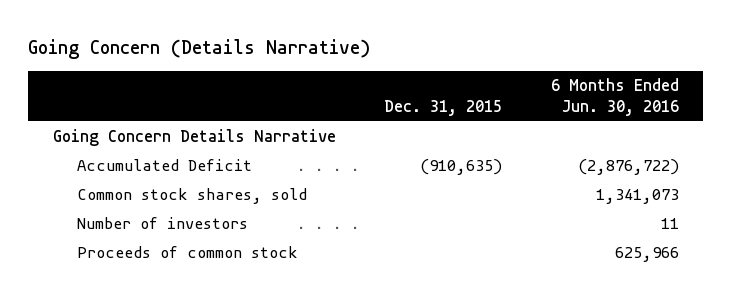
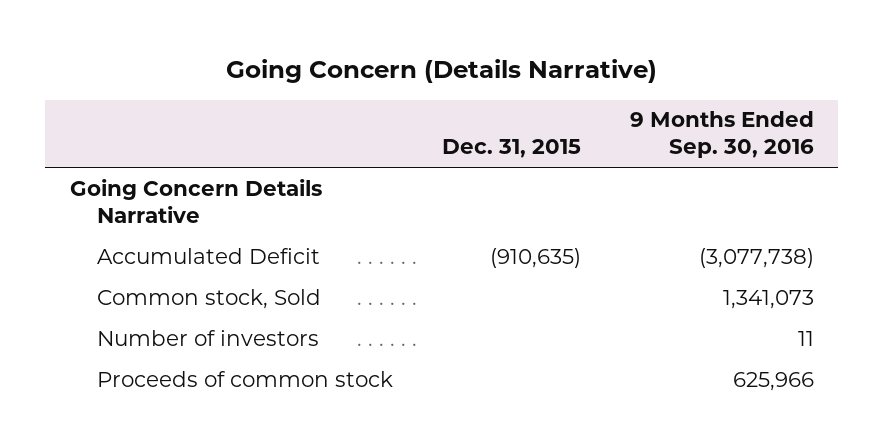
- | Dec. 31, 2015 | 6 Months Ended Jun. 30, 2016
+ | Dec. 31, 2015 | 9 Months Ended Sep. 30, 2016
- Common stock shares, sold | | 1,341,073
+ Common stock, Sold | | 1,341,073

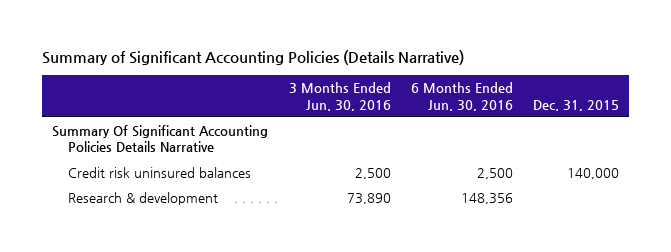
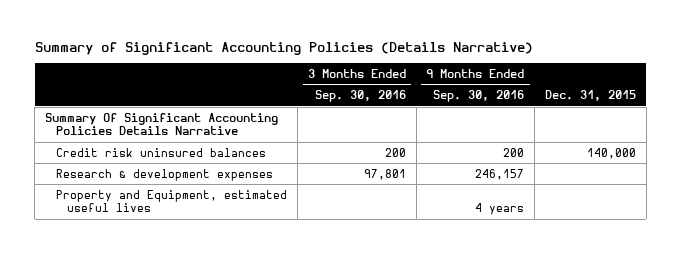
- | 3 Months Ended Jun. 30, 2016 | 6 Months Ended Jun. 30, 2016 | Dec. 31, 2015
+ | 3 Months Ended Sep. 30, 2016 | 9 Months Ended Sep. 30, 2016 | Dec. 31, 2015
- Research & development | 73,890 | 148,356 |
+ Research & development expenses | 97,801 | 246,157 |
+ Property and Equipment, estimated useful lives | | 4 years |

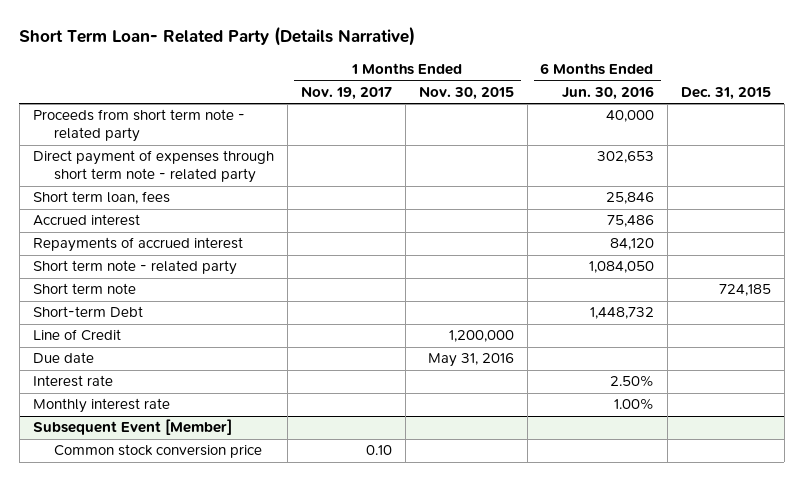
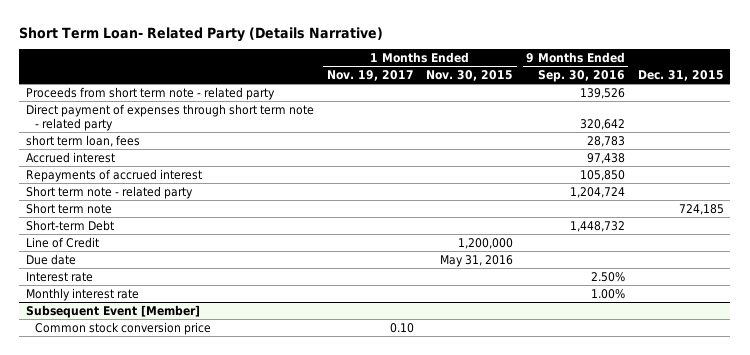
- | 1 Months Ended Nov. 19, 2017 | 1 Months Ended Nov. 30, 2015 | 6 Months Ended Jun. 30, 2016 | Dec. 31, 2015
+ | 1 Months Ended Nov. 19, 2017 | 1 Months Ended Nov. 30, 2015 | 9 Months Ended Sep. 30, 2016 | Dec. 31, 2015
- Short term loan, fees | | | 25,846 |
+ short term loan, fees | | | 28,783 |

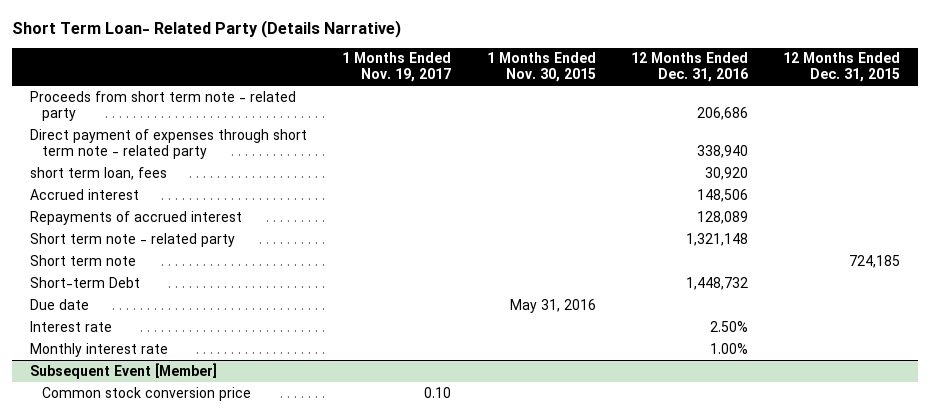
- | 1 Months Ended Nov. 19, 2017 | 1 Months Ended Nov. 30, 2015 | 9 Months Ended Sep. 30, 2016 | Dec. 31, 2015
+ | 1 Months Ended Nov. 19, 2017 | 1 Months Ended Nov. 30, 2015 | 12 Months Ended Dec. 31, 2016 | 12 Months Ended Dec. 31, 2015
- Line of Credit | | 1,200,000 | |

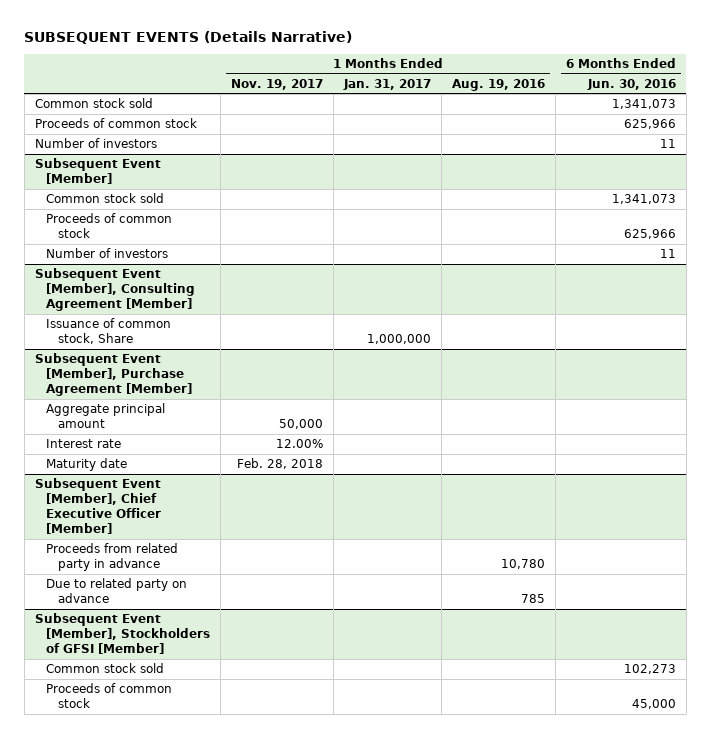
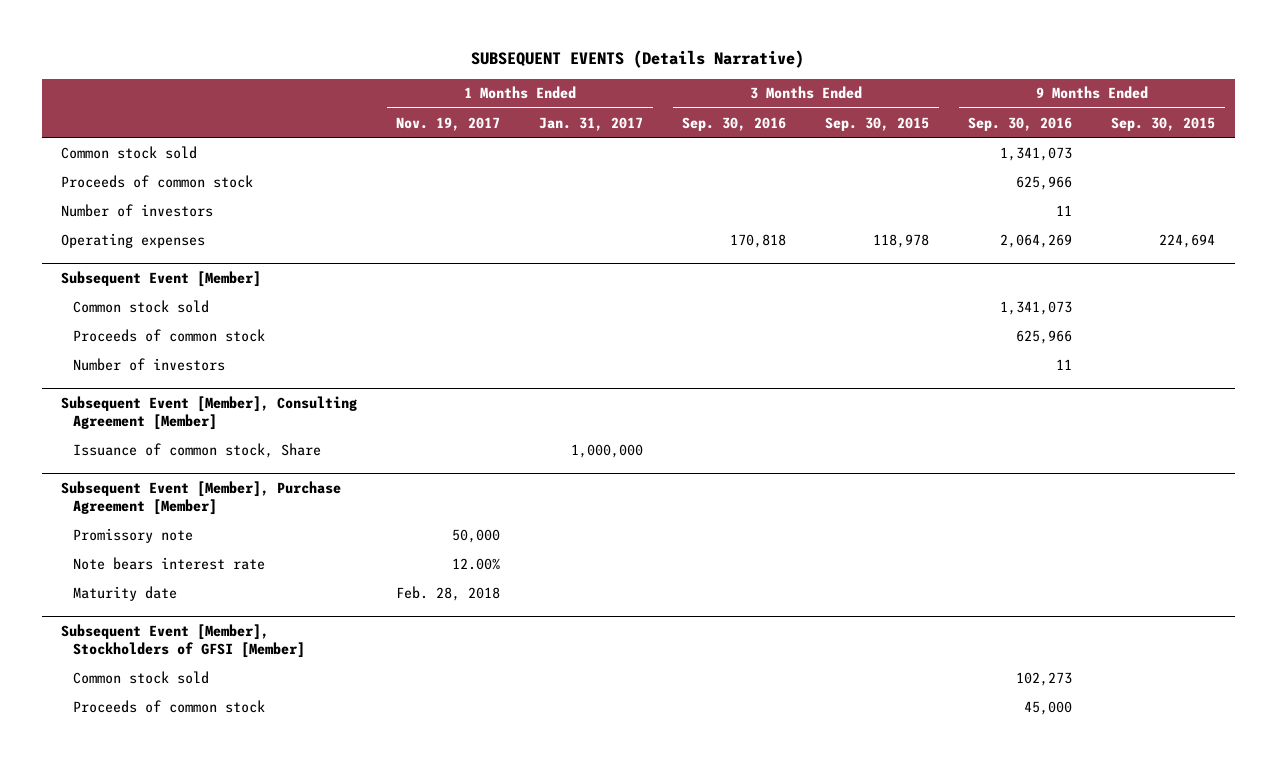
- | 1 Months Ended Nov. 19, 2017 | 1 Months Ended Jan. 31, 2017 | 1 Months Ended Aug. 19, 2016 | 6 Months Ended Jun. 30, 2016
+ | 1 Months Ended Nov. 19, 2017 | 1 Months Ended Jan. 31, 2017 | 3 Months Ended Sep. 30, 2016 | 3 Months Ended Sep. 30, 2015 | 9 Months Ended Sep. 30, 2016 | 9 Months Ended Sep. 30, 2015
+ Operating expenses | | | 170,818 | 118,978 | 2,064,269 | 224,694
@ Subsequent Event [Member], Purchase Agreement [Member]
- Aggregate principal amount | 50,000 | | |
- Interest rate | 12.00% | | |
+ Promissory note | 50,000 | | | | |
+ Note bears interest rate | 12.00% | | | | |
- Subsequent Event [Member], Chief Executive Officer [Member]
- Proceeds from related party in advance | | | 10,780 |
- Due to related party on advance | | | 785 |

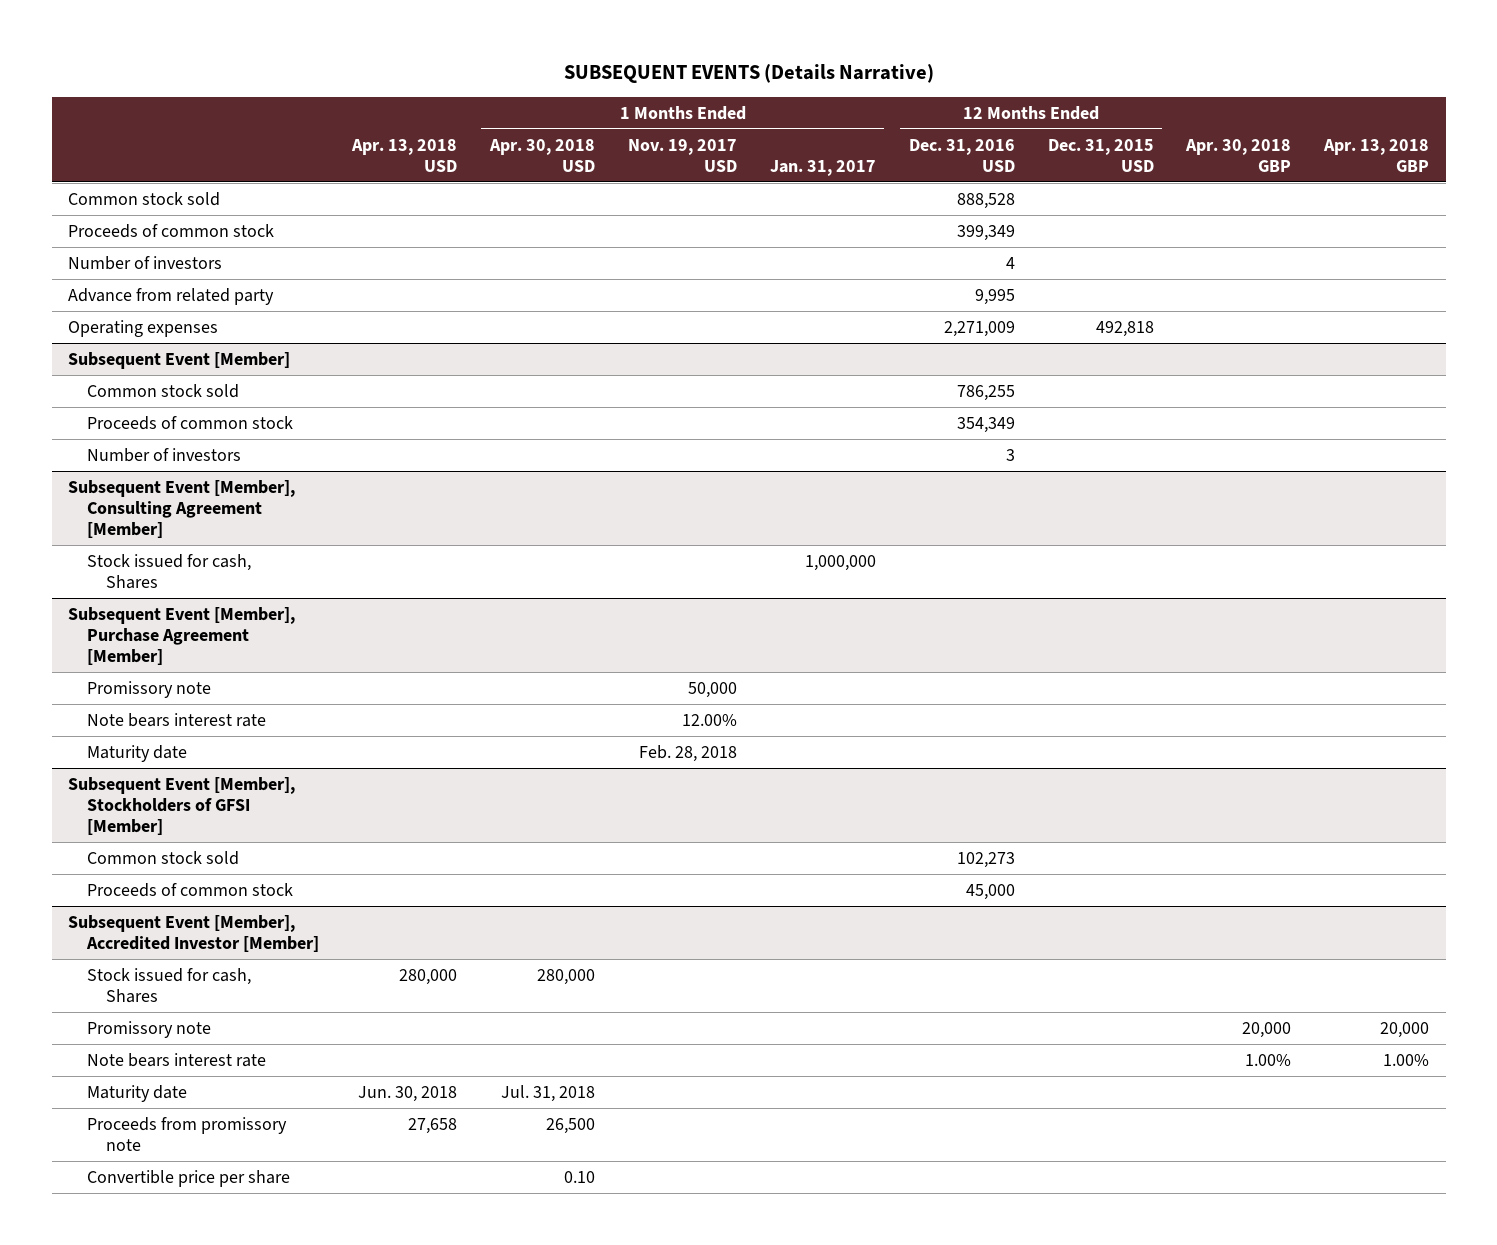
- | 1 Months Ended Nov. 19, 2017 | 1 Months Ended Jan. 31, 2017 | 3 Months Ended Sep. 30, 2016 | 3 Months Ended Sep. 30, 2015 | 9 Months Ended Sep. 30, 2016 | 9 Months Ended Sep. 30, 2015
+ | Apr. 13, 2018 USD | 1 Months Ended Apr. 30, 2018 USD | 1 Months Ended Nov. 19, 2017 USD | 1 Months Ended Jan. 31, 2017 | 12 Months Ended Dec. 31, 2016 USD | 12 Months Ended Dec. 31, 2015 USD | Apr. 30, 2018 GBP | Apr. 13, 2018 GBP
+ Advance from related party | | | | | 9,995 | | |
@ Subsequent Event [Member], Consulting Agreement [Member]
- Issuance of common stock, Share | | 1,000,000 | | | |
+ Stock issued for cash, Shares | | | | 1,000,000 | | | |
+ Subsequent Event [Member], Accredited Investor [Member]
+ Stock issued for cash, Shares | 280,000 | 280,000 | | | | | |
+ Promissory note | | | | | | | 20,000 | 20,000
+ Note bears interest rate | | | | | | | 1.00% | 1.00%
+ Maturity date | Jun. 30, 2018 | Jul. 31, 2018 | | | | | |
+ Proceeds from promissory note | 27,658 | 26,500 | | | | | |
+ Convertible price per share | | 0.10 | | | | | |

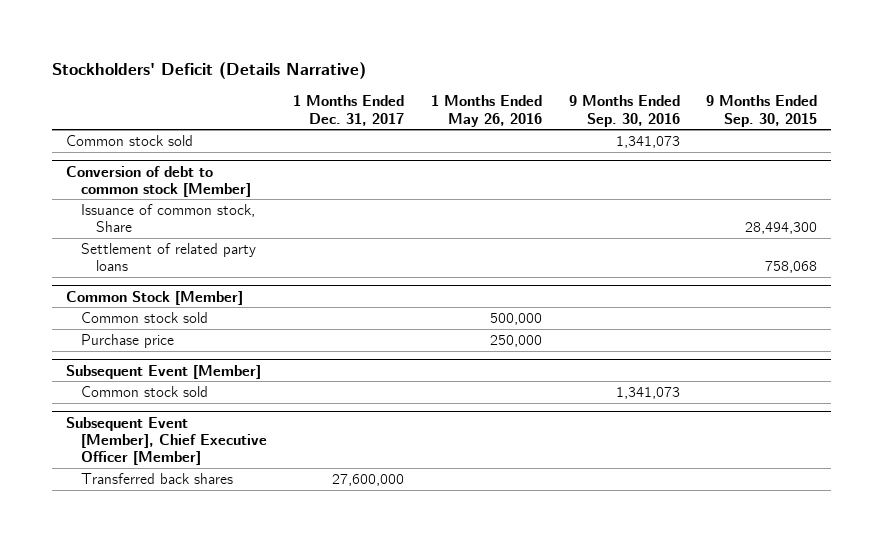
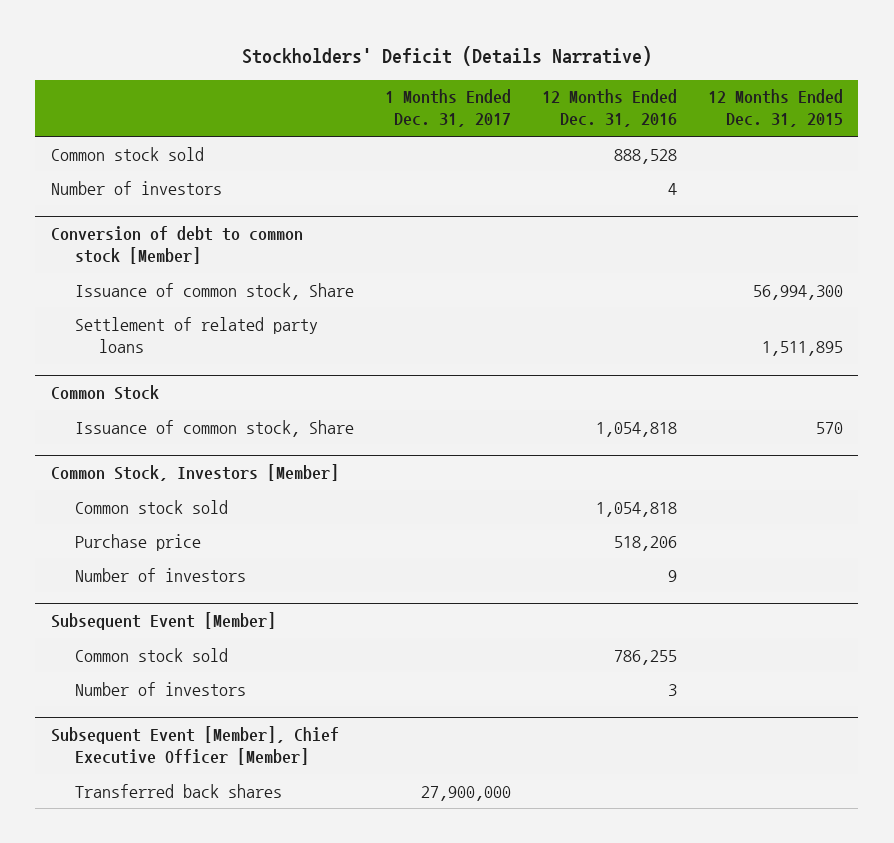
- | 1 Months Ended Dec. 31, 2017 | 1 Months Ended May 26, 2016 | 9 Months Ended Sep. 30, 2016 | 9 Months Ended Sep. 30, 2015
+ | 1 Months Ended Dec. 31, 2017 | 12 Months Ended Dec. 31, 2016 | 12 Months Ended Dec. 31, 2015
+ Number of investors | | 4 |
- Common Stock [Member]
- Common stock sold | | 500,000 | |
- Purchase price | | 250,000 | |
+ Common Stock
+ Issuance of common stock, Share | | 1,054,818 | 570
+ Common Stock, Investors [Member]
+ Common stock sold | | 1,054,818 |
+ Purchase price | | 518,206 |
+ Number of investors | | 9 |
@ Subsequent Event [Member]
+ Number of investors | | 3 |
@ Subsequent Event [Member], Chief Executive Officer [Member]
- Transferred back shares | 27,600,000 | | |
+ Transferred back shares | 27,900,000 | |

